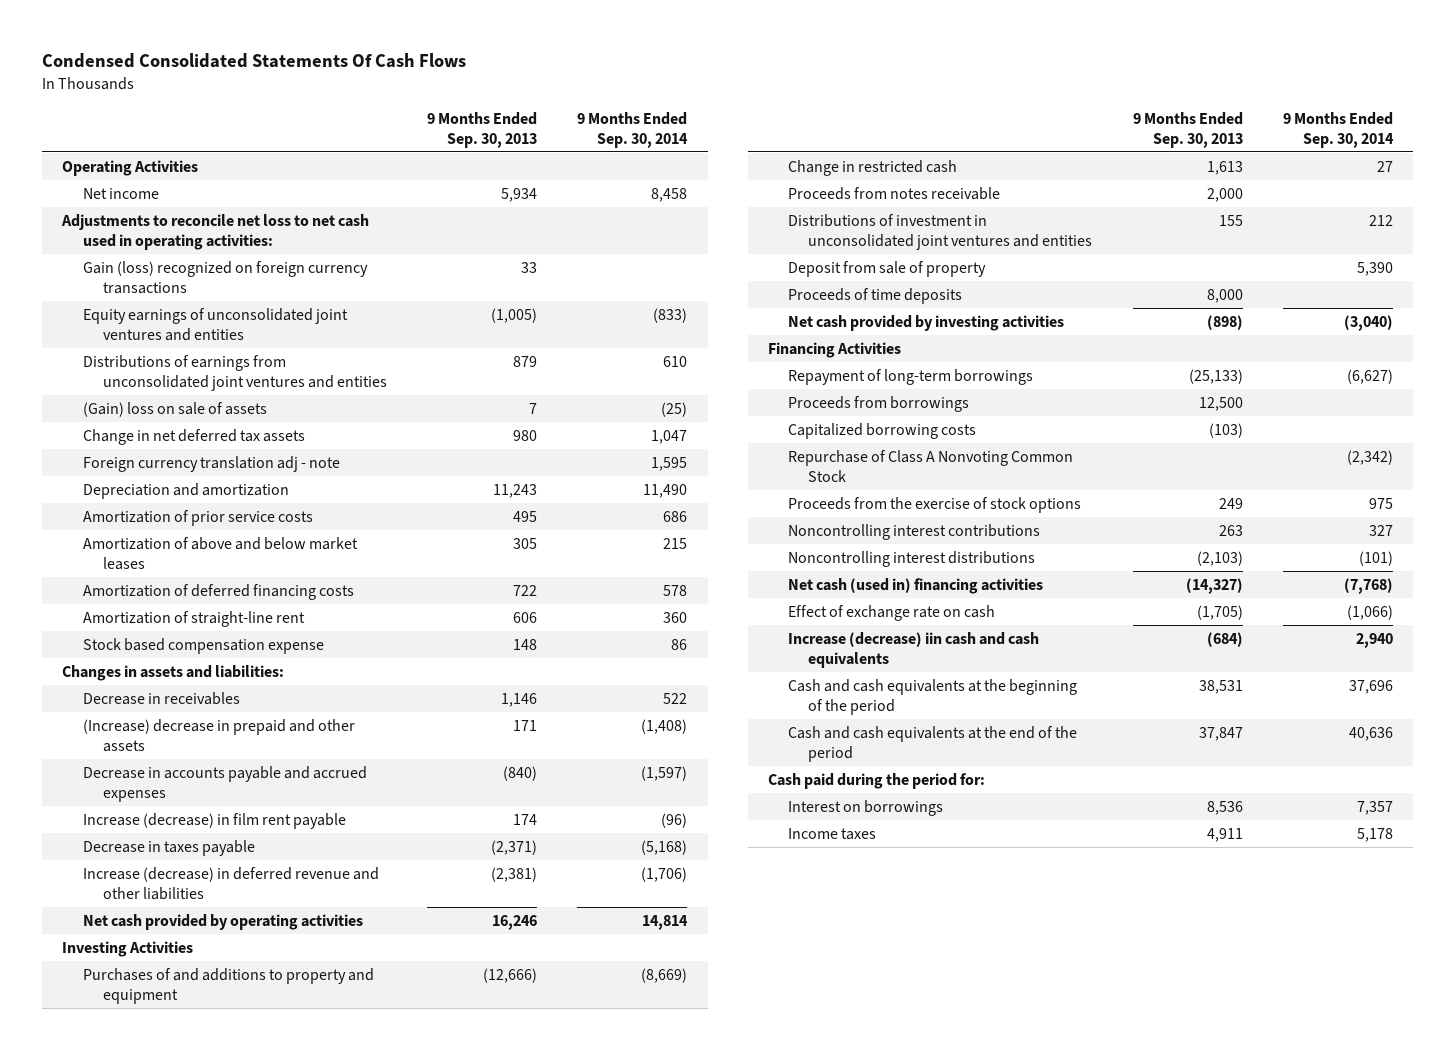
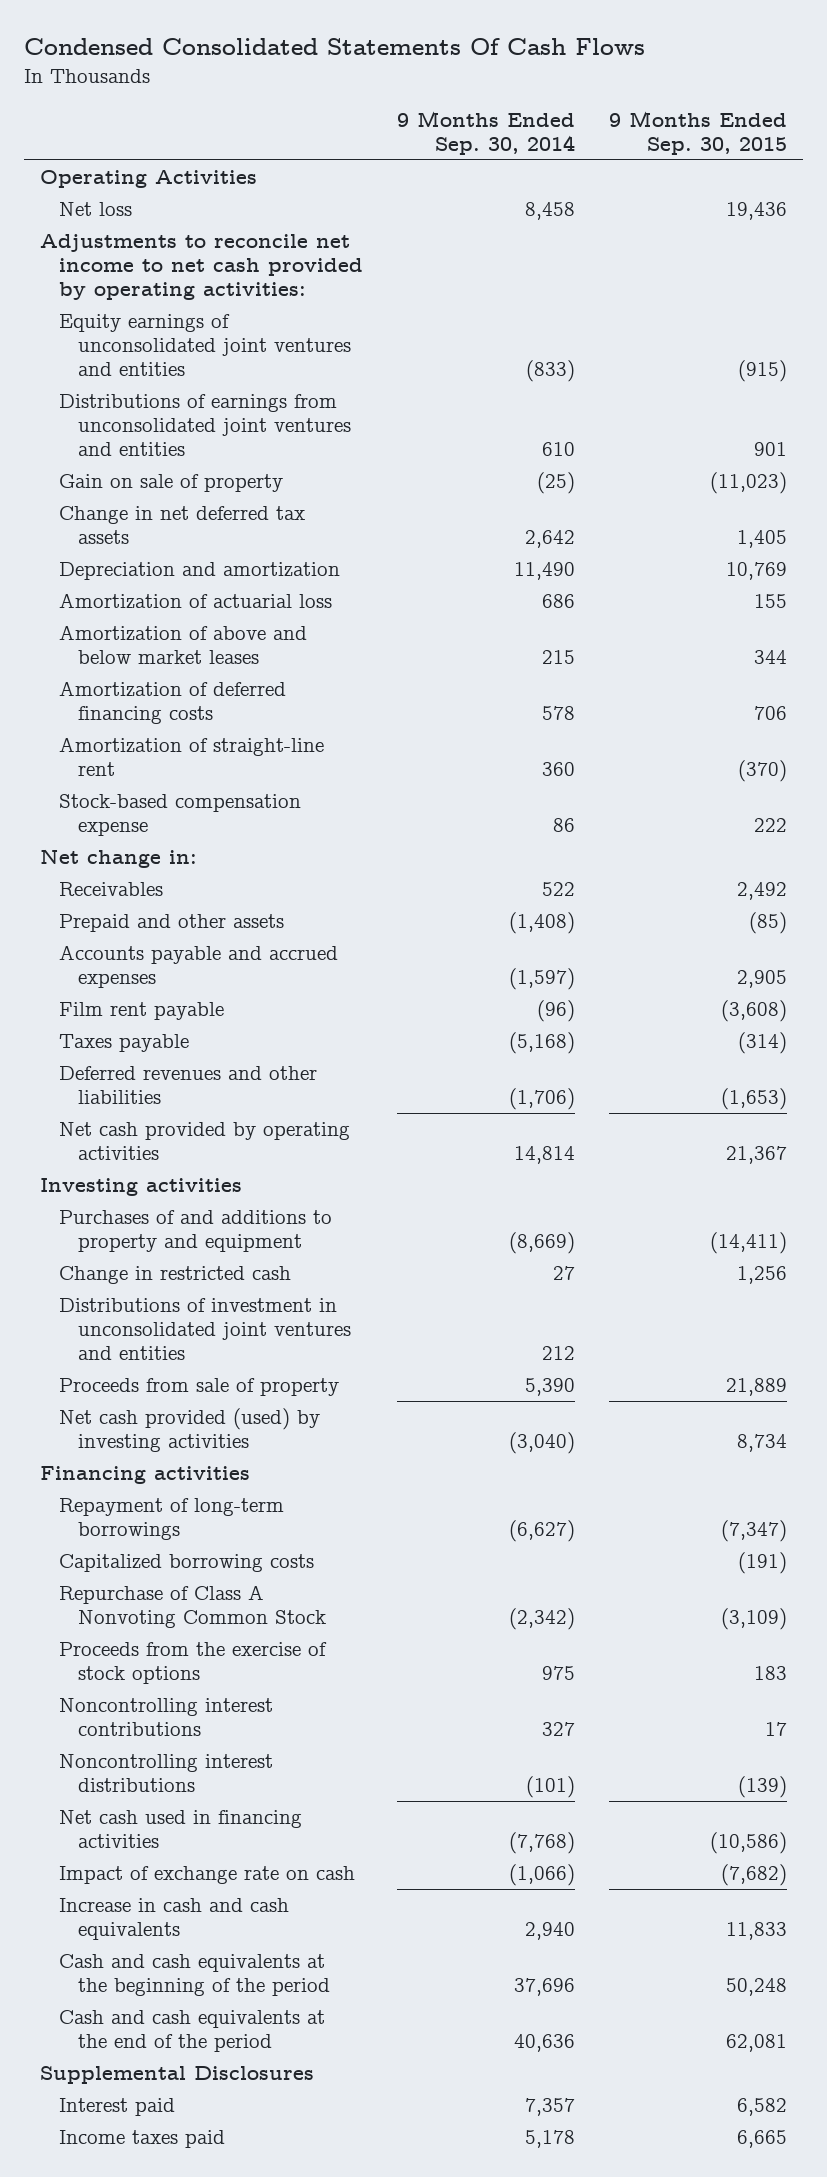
- | 9 Months Ended Sep. 30, 2013 | 9 Months Ended Sep. 30, 2014
+ | 9 Months Ended Sep. 30, 2014 | 9 Months Ended Sep. 30, 2015
- Net income | 5,934 | 8,458
- Adjustments to reconcile net loss to net cash used in operating activities:
- Gain (loss) recognized on foreign currency transactions | 33 |
+ Net loss | 8,458 | 19,436
+ Adjustments to reconcile net income to net cash provided by operating activities:
- (Gain) loss on sale of assets | 7 | (25)
- Change in net deferred tax assets | 980 | 1,047
- Foreign currency translation adj - note | | 1,595
+ Gain on sale of property | (25) | (11,023)
+ Change in net deferred tax assets | 2,642 | 1,405
- Amortization of prior service costs | 495 | 686
+ Amortization of actuarial loss | 686 | 155
- Stock based compensation expense | 148 | 86
- Changes in assets and liabilities:
- Decrease in receivables | 1,146 | 522
- (Increase) decrease in prepaid and other assets | 171 | (1,408)
- Decrease in accounts payable and accrued expenses | (840) | (1,597)
- Increase (decrease) in film rent payable | 174 | (96)
- Decrease in taxes payable | (2,371) | (5,168)
- Increase (decrease) in deferred revenue and other liabilities | (2,381) | (1,706)
+ Stock-based compensation expense | 86 | 222
+ Net change in:
+ Receivables | 522 | 2,492
+ Prepaid and other assets | (1,408) | (85)
+ Accounts payable and accrued expenses | (1,597) | 2,905
+ Film rent payable | (96) | (3,608)
+ Taxes payable | (5,168) | (314)
+ Deferred revenues and other liabilities | (1,706) | (1,653)
- Investing Activities
+ Investing activities
- Proceeds from notes receivable | 2,000 |
- Deposit from sale of property | | 5,390
- Proceeds of time deposits | 8,000 |
- Net cash provided by investing activities | (898) | (3,040)
- Financing Activities
+ Proceeds from sale of property | 5,390 | 21,889
+ Net cash provided (used) by investing activities | (3,040) | 8,734
+ Financing activities
- Proceeds from borrowings | 12,500 |
- Net cash (used in) financing activities | (14,327) | (7,768)
- Effect of exchange rate on cash | (1,705) | (1,066)
- Increase (decrease) iin cash and cash equivalents | (684) | 2,940
+ Net cash used in financing activities | (7,768) | (10,586)
+ Impact of exchange rate on cash | (1,066) | (7,682)
+ Increase in cash and cash equivalents | 2,940 | 11,833
- Cash paid during the period for:
- Interest on borrowings | 8,536 | 7,357
- Income taxes | 4,911 | 5,178
+ Supplemental Disclosures
+ Interest paid | 7,357 | 6,582
+ Income taxes paid | 5,178 | 6,665

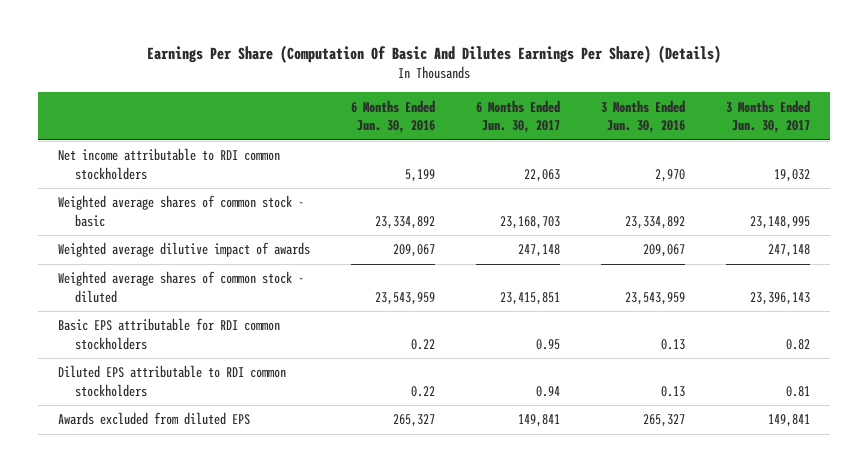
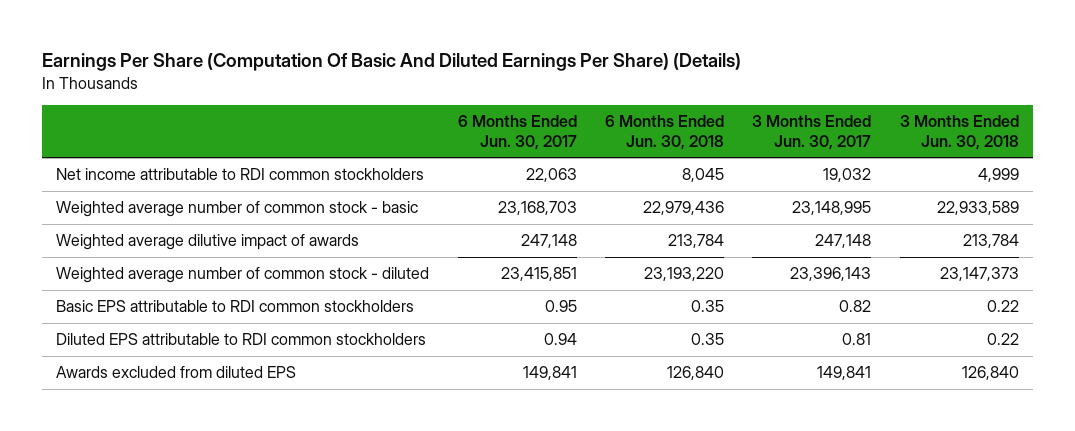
- Earnings Per Share (Computation Of Basic And Dilutes Earnings Per Share) (Details)
+ Earnings Per Share (Computation Of Basic And Diluted Earnings Per Share) (Details)
- | 6 Months Ended Jun. 30, 2016 | 6 Months Ended Jun. 30, 2017 | 3 Months Ended Jun. 30, 2016 | 3 Months Ended Jun. 30, 2017
+ | 6 Months Ended Jun. 30, 2017 | 6 Months Ended Jun. 30, 2018 | 3 Months Ended Jun. 30, 2017 | 3 Months Ended Jun. 30, 2018
- Weighted average shares of common stock - basic | 23,334,892 | 23,168,703 | 23,334,892 | 23,148,995
+ Weighted average number of common stock - basic | 23,168,703 | 22,979,436 | 23,148,995 | 22,933,589
- Weighted average shares of common stock - diluted | 23,543,959 | 23,415,851 | 23,543,959 | 23,396,143
- Basic EPS attributable for RDI common stockholders | 0.22 | 0.95 | 0.13 | 0.82
+ Weighted average number of common stock - diluted | 23,415,851 | 23,193,220 | 23,396,143 | 23,147,373
+ Basic EPS attributable to RDI common stockholders | 0.95 | 0.35 | 0.82 | 0.22

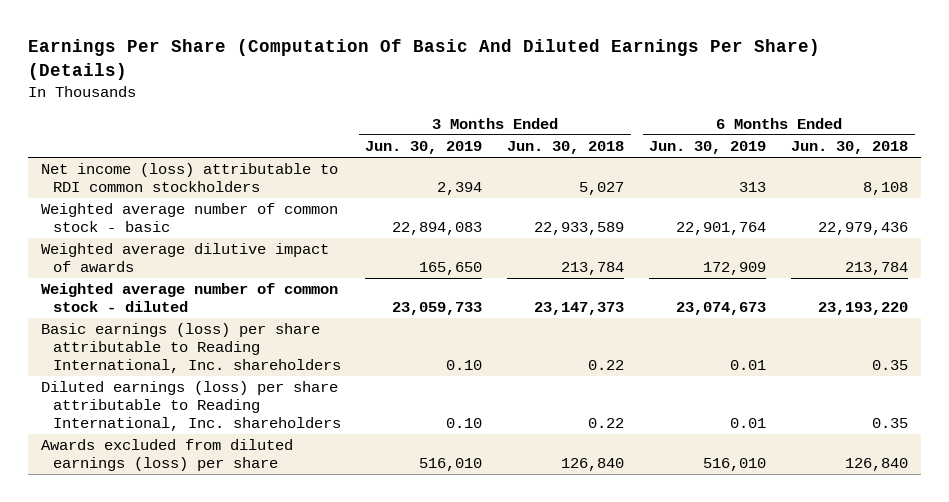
- | 6 Months Ended Jun. 30, 2017 | 6 Months Ended Jun. 30, 2018 | 3 Months Ended Jun. 30, 2017 | 3 Months Ended Jun. 30, 2018
+ | 3 Months Ended Jun. 30, 2019 | 3 Months Ended Jun. 30, 2018 | 6 Months Ended Jun. 30, 2019 | 6 Months Ended Jun. 30, 2018
- Net income attributable to RDI common stockholders | 22,063 | 8,045 | 19,032 | 4,999
+ Net income (loss) attributable to RDI common stockholders | 2,394 | 5,027 | 313 | 8,108
- Basic EPS attributable to RDI common stockholders | 0.95 | 0.35 | 0.82 | 0.22
- Diluted EPS attributable to RDI common stockholders | 0.94 | 0.35 | 0.81 | 0.22
- Awards excluded from diluted EPS | 149,841 | 126,840 | 149,841 | 126,840
+ Basic earnings (loss) per share attributable to Reading International, Inc. shareholders | 0.10 | 0.22 | 0.01 | 0.35
+ Diluted earnings (loss) per share attributable to Reading International, Inc. shareholders | 0.10 | 0.22 | 0.01 | 0.35
+ Awards excluded from diluted earnings (loss) per share | 516,010 | 126,840 | 516,010 | 126,840

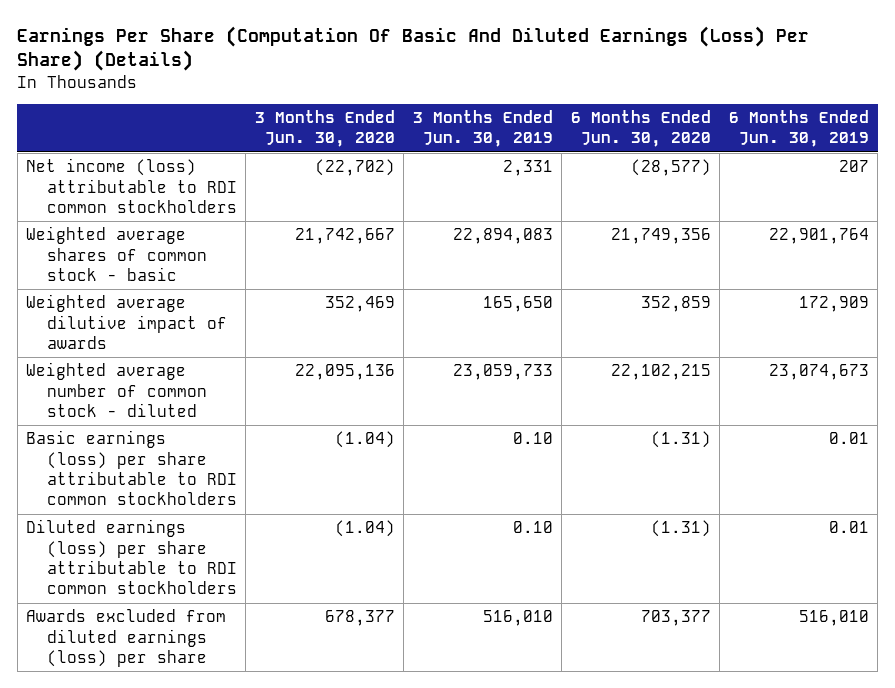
- Earnings Per Share (Computation Of Basic And Diluted Earnings Per Share) (Details)
+ Earnings Per Share (Computation Of Basic And Diluted Earnings (Loss) Per Share) (Details)
- | 3 Months Ended Jun. 30, 2019 | 3 Months Ended Jun. 30, 2018 | 6 Months Ended Jun. 30, 2019 | 6 Months Ended Jun. 30, 2018
+ | 3 Months Ended Jun. 30, 2020 | 3 Months Ended Jun. 30, 2019 | 6 Months Ended Jun. 30, 2020 | 6 Months Ended Jun. 30, 2019
- Net income (loss) attributable to RDI common stockholders | 2,394 | 5,027 | 313 | 8,108
- Weighted average number of common stock - basic | 22,894,083 | 22,933,589 | 22,901,764 | 22,979,436
+ Net income (loss) attributable to RDI common stockholders | (22,702) | 2,331 | (28,577) | 207
+ Weighted average shares of common stock - basic | 21,742,667 | 22,894,083 | 21,749,356 | 22,901,764
- Basic earnings (loss) per share attributable to Reading International, Inc. shareholders | 0.10 | 0.22 | 0.01 | 0.35
- Diluted earnings (loss) per share attributable to Reading International, Inc. shareholders | 0.10 | 0.22 | 0.01 | 0.35
+ Basic earnings (loss) per share attributable to RDI common stockholders | (1.04) | 0.10 | (1.31) | 0.01
+ Diluted earnings (loss) per share attributable to RDI common stockholders | (1.04) | 0.10 | (1.31) | 0.01

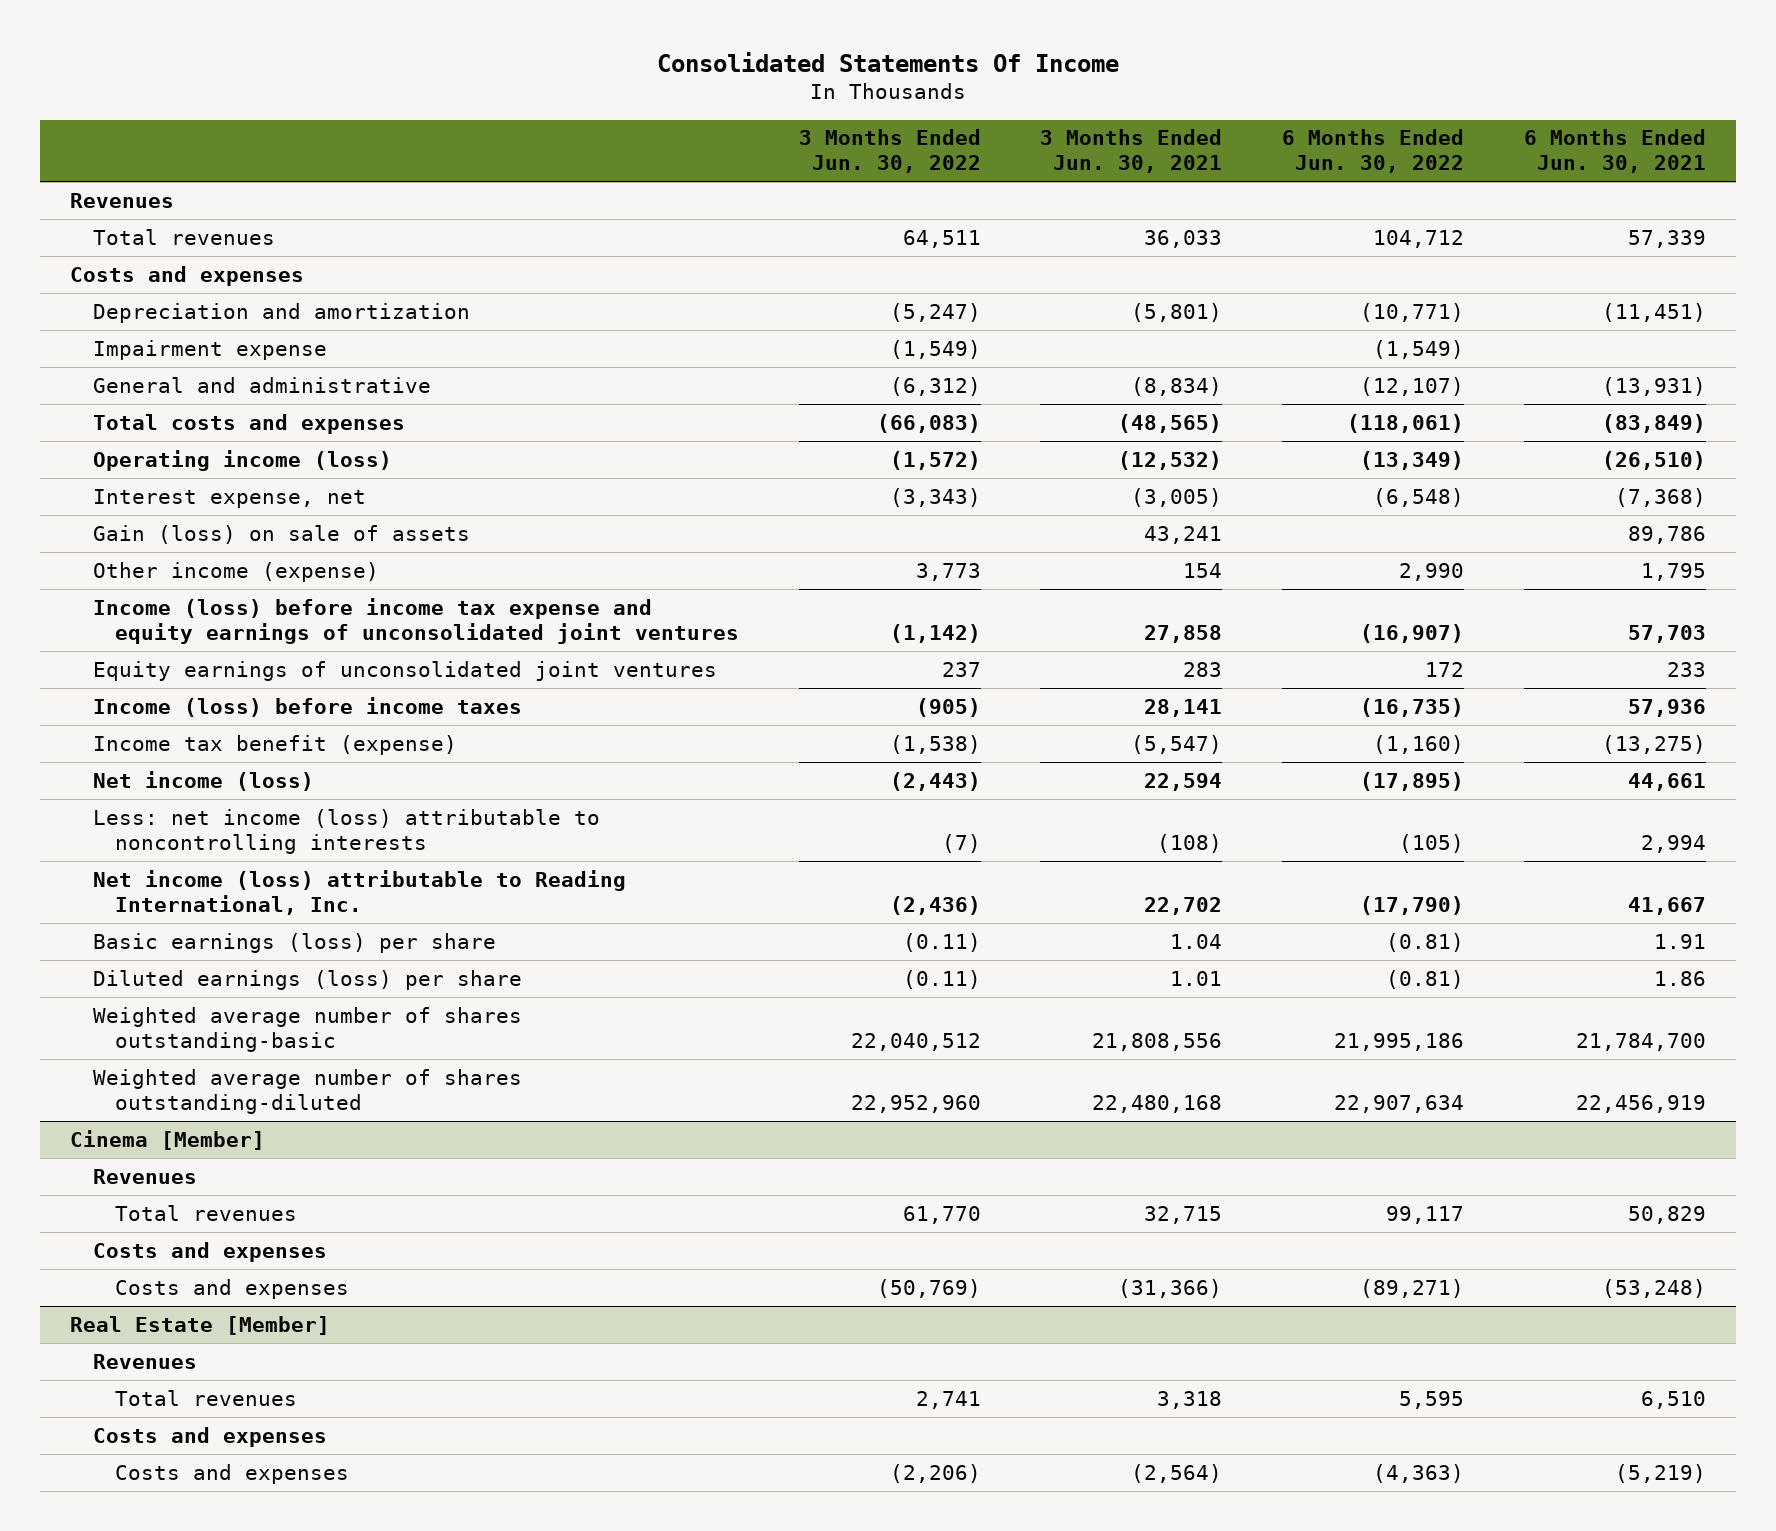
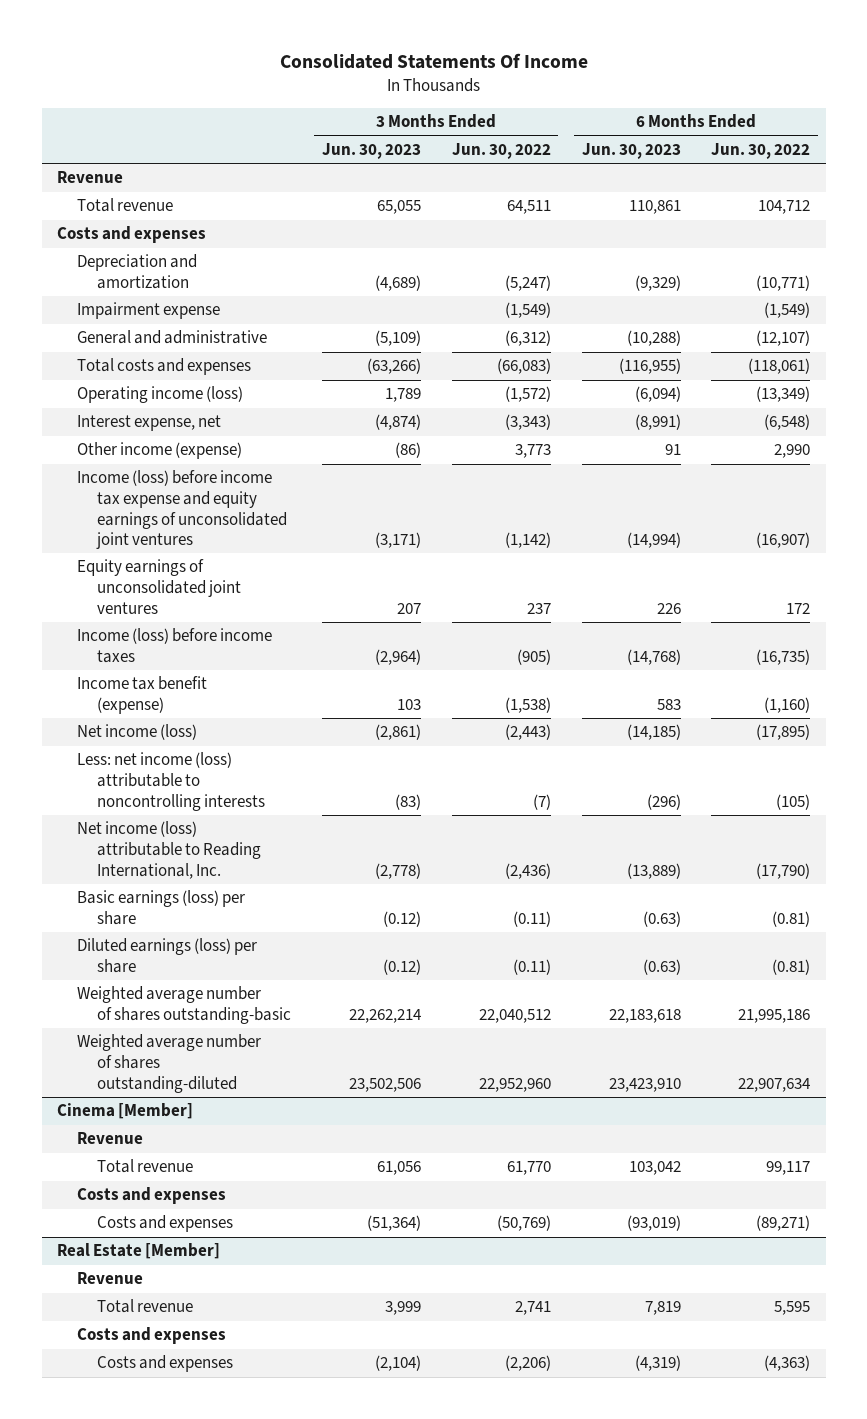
- | 3 Months Ended Jun. 30, 2022 | 3 Months Ended Jun. 30, 2021 | 6 Months Ended Jun. 30, 2022 | 6 Months Ended Jun. 30, 2021
+ | 3 Months Ended Jun. 30, 2023 | 3 Months Ended Jun. 30, 2022 | 6 Months Ended Jun. 30, 2023 | 6 Months Ended Jun. 30, 2022
- Revenues
- Total revenues | 64,511 | 36,033 | 104,712 | 57,339
+ Revenue
+ Total revenue | 65,055 | 64,511 | 110,861 | 104,712
- Gain (loss) on sale of assets | | 43,241 | | 89,786
@ Cinema [Member]
- Revenues
- Total revenues | 61,770 | 32,715 | 99,117 | 50,829
+ Revenue
+ Total revenue | 61,056 | 61,770 | 103,042 | 99,117
@ Real Estate [Member]
- Revenues
- Total revenues | 2,741 | 3,318 | 5,595 | 6,510
+ Revenue
+ Total revenue | 3,999 | 2,741 | 7,819 | 5,595

